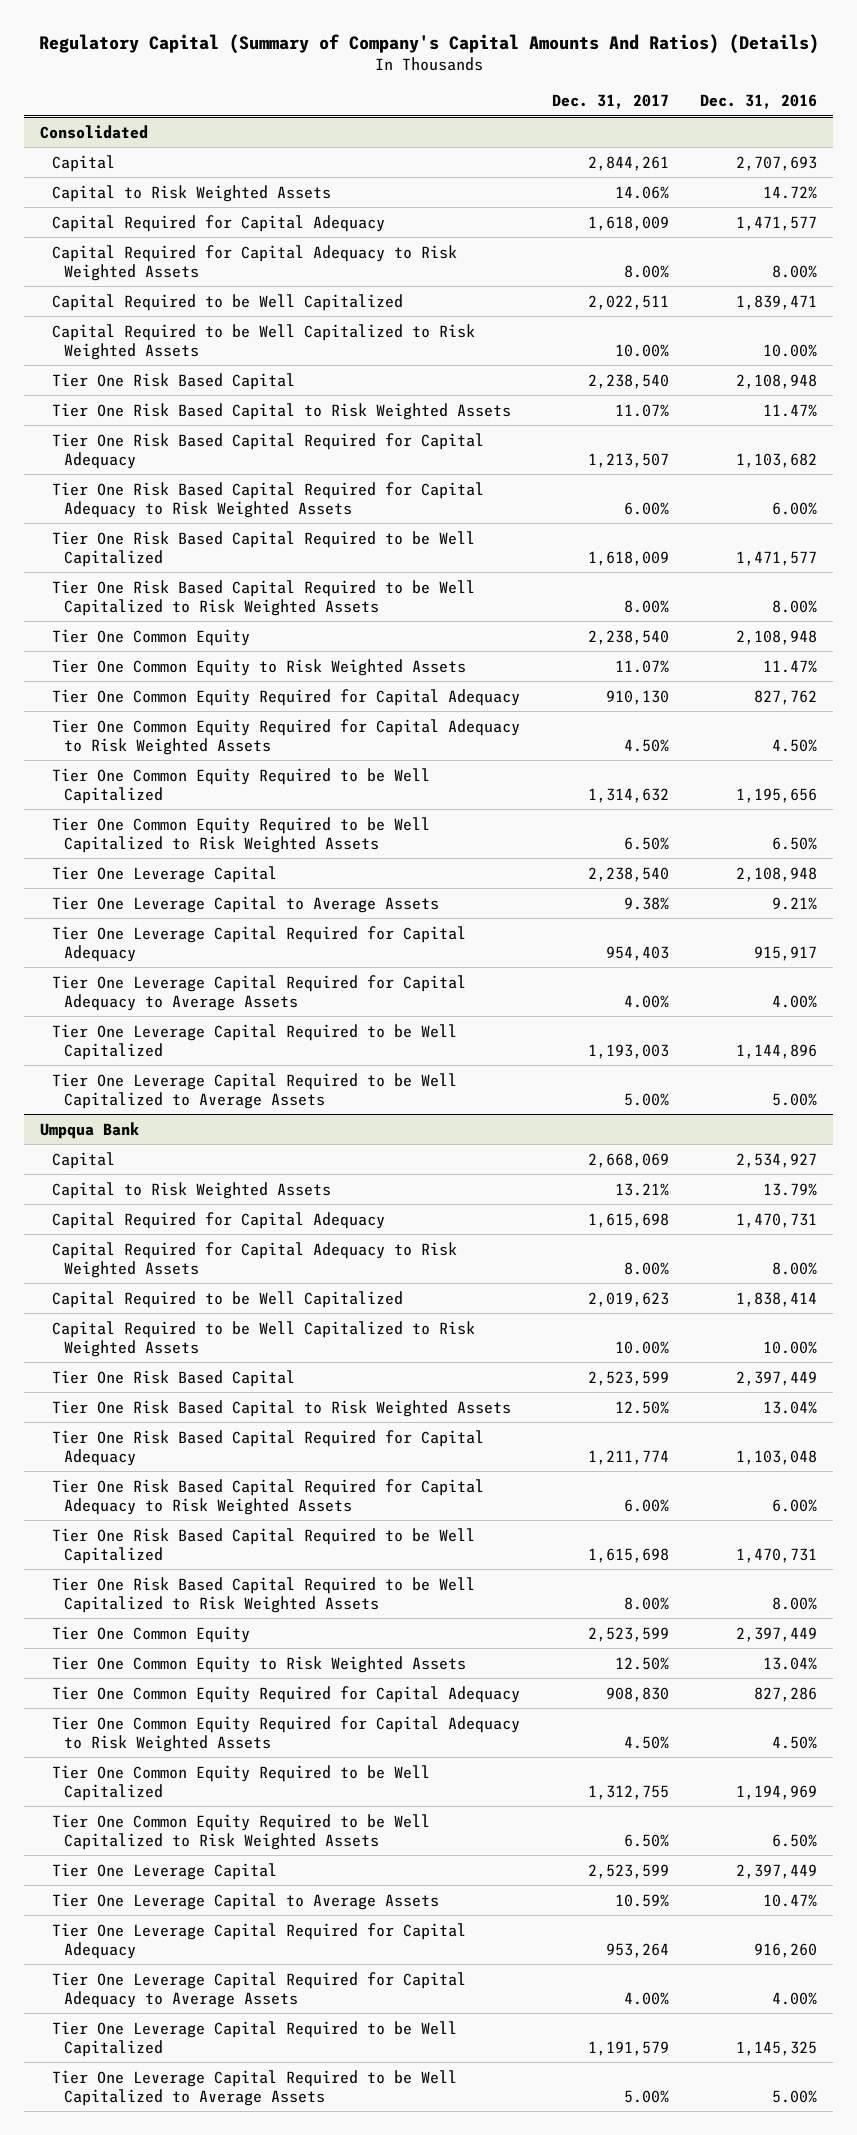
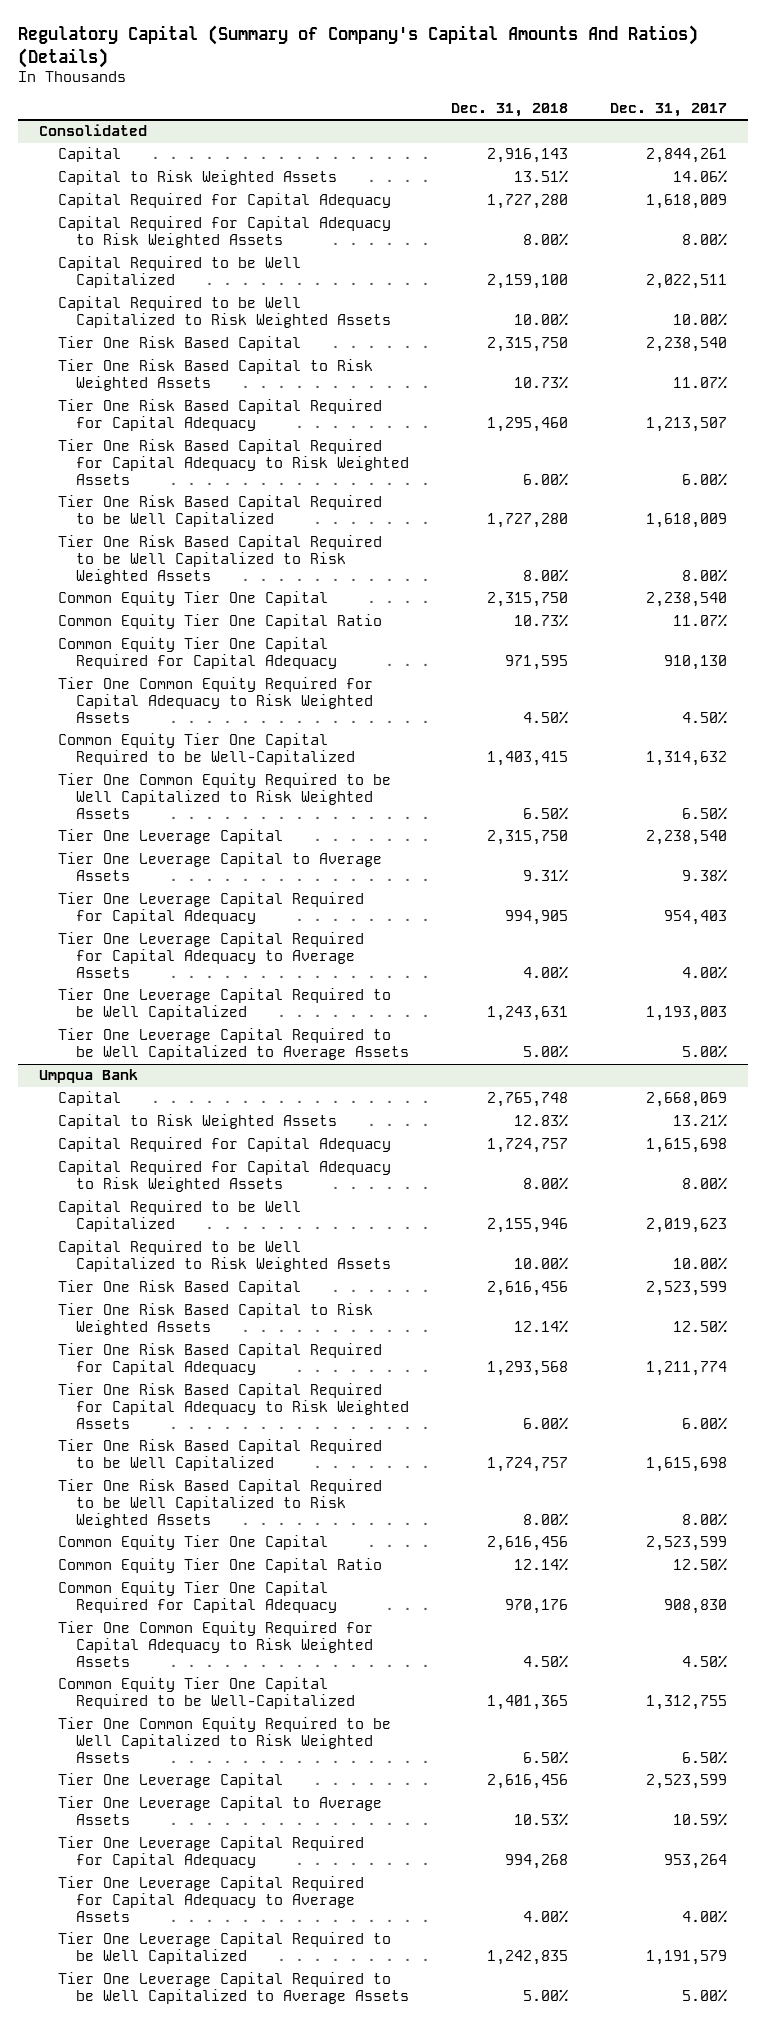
- | Dec. 31, 2017 | Dec. 31, 2016
+ | Dec. 31, 2018 | Dec. 31, 2017
@ Consolidated
- Tier One Common Equity | 2,238,540 | 2,108,948
- Tier One Common Equity to Risk Weighted Assets | 11.07% | 11.47%
- Tier One Common Equity Required for Capital Adequacy | 910,130 | 827,762
+ Common Equity Tier One Capital | 2,315,750 | 2,238,540
+ Common Equity Tier One Capital Ratio | 10.73% | 11.07%
+ Common Equity Tier One Capital Required for Capital Adequacy | 971,595 | 910,130
- Tier One Common Equity Required to be Well Capitalized | 1,314,632 | 1,195,656
+ Common Equity Tier One Capital Required to be Well-Capitalized | 1,403,415 | 1,314,632
@ Umpqua Bank
- Tier One Common Equity | 2,523,599 | 2,397,449
- Tier One Common Equity to Risk Weighted Assets | 12.50% | 13.04%
- Tier One Common Equity Required for Capital Adequacy | 908,830 | 827,286
+ Common Equity Tier One Capital | 2,616,456 | 2,523,599
+ Common Equity Tier One Capital Ratio | 12.14% | 12.50%
+ Common Equity Tier One Capital Required for Capital Adequacy | 970,176 | 908,830
- Tier One Common Equity Required to be Well Capitalized | 1,312,755 | 1,194,969
+ Common Equity Tier One Capital Required to be Well-Capitalized | 1,401,365 | 1,312,755

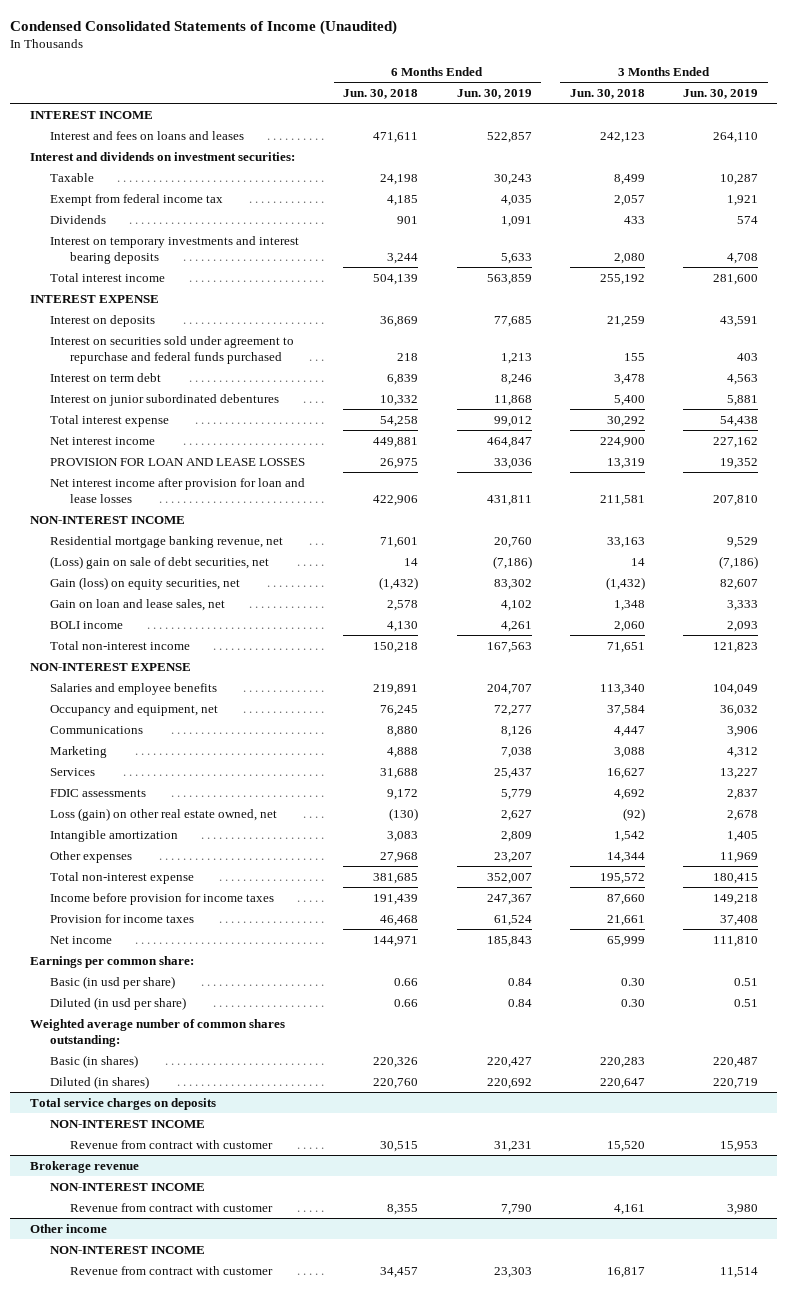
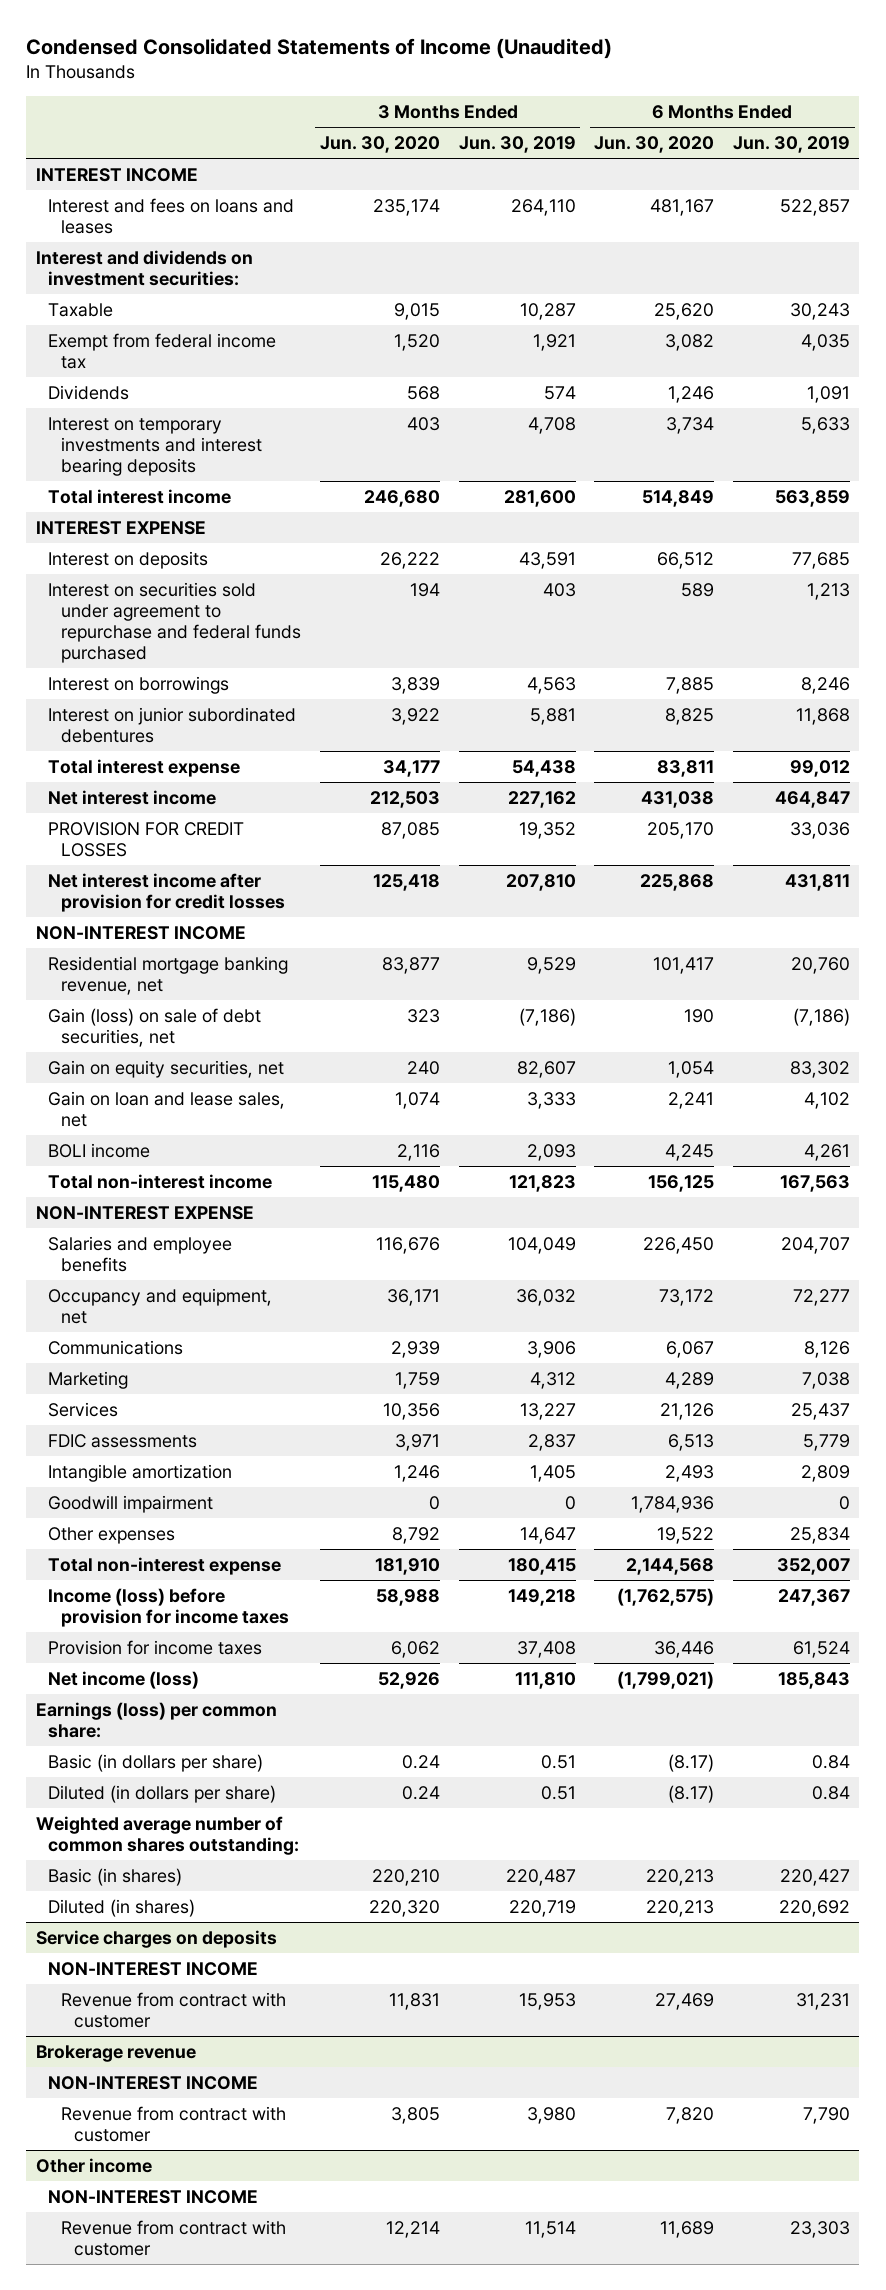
- | 6 Months Ended Jun. 30, 2018 | 6 Months Ended Jun. 30, 2019 | 3 Months Ended Jun. 30, 2018 | 3 Months Ended Jun. 30, 2019
+ | 3 Months Ended Jun. 30, 2020 | 3 Months Ended Jun. 30, 2019 | 6 Months Ended Jun. 30, 2020 | 6 Months Ended Jun. 30, 2019
- Interest on term debt | 6,839 | 8,246 | 3,478 | 4,563
+ Interest on borrowings | 3,839 | 4,563 | 7,885 | 8,246
- PROVISION FOR LOAN AND LEASE LOSSES | 26,975 | 33,036 | 13,319 | 19,352
- Net interest income after provision for loan and lease losses | 422,906 | 431,811 | 211,581 | 207,810
+ PROVISION FOR CREDIT LOSSES | 87,085 | 19,352 | 205,170 | 33,036
+ Net interest income after provision for credit losses | 125,418 | 207,810 | 225,868 | 431,811
- (Loss) gain on sale of debt securities, net | 14 | (7,186) | 14 | (7,186)
- Gain (loss) on equity securities, net | (1,432) | 83,302 | (1,432) | 82,607
+ Gain (loss) on sale of debt securities, net | 323 | (7,186) | 190 | (7,186)
+ Gain on equity securities, net | 240 | 82,607 | 1,054 | 83,302
- Loss (gain) on other real estate owned, net | (130) | 2,627 | (92) | 2,678
- Other expenses | 27,968 | 23,207 | 14,344 | 11,969
+ Goodwill impairment | 0 | 0 | 1,784,936 | 0
+ Other expenses | 8,792 | 14,647 | 19,522 | 25,834
- Income before provision for income taxes | 191,439 | 247,367 | 87,660 | 149,218
+ Income (loss) before provision for income taxes | 58,988 | 149,218 | (1,762,575) | 247,367
- Net income | 144,971 | 185,843 | 65,999 | 111,810
- Earnings per common share:
- Basic (in usd per share) | 0.66 | 0.84 | 0.30 | 0.51
- Diluted (in usd per share) | 0.66 | 0.84 | 0.30 | 0.51
+ Net income (loss) | 52,926 | 111,810 | (1,799,021) | 185,843
+ Earnings (loss) per common share:
+ Basic (in dollars per share) | 0.24 | 0.51 | (8.17) | 0.84
+ Diluted (in dollars per share) | 0.24 | 0.51 | (8.17) | 0.84
- Total service charges on deposits
+ Service charges on deposits

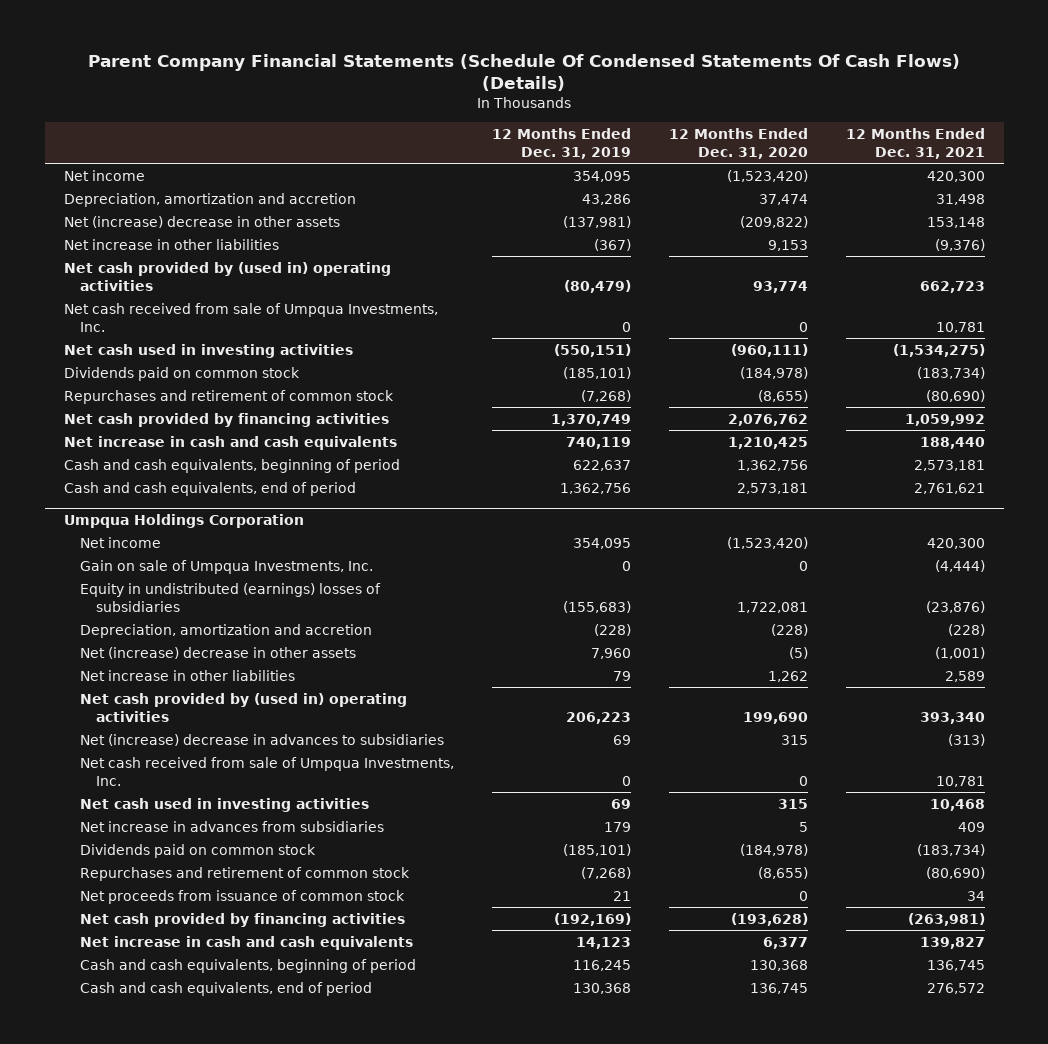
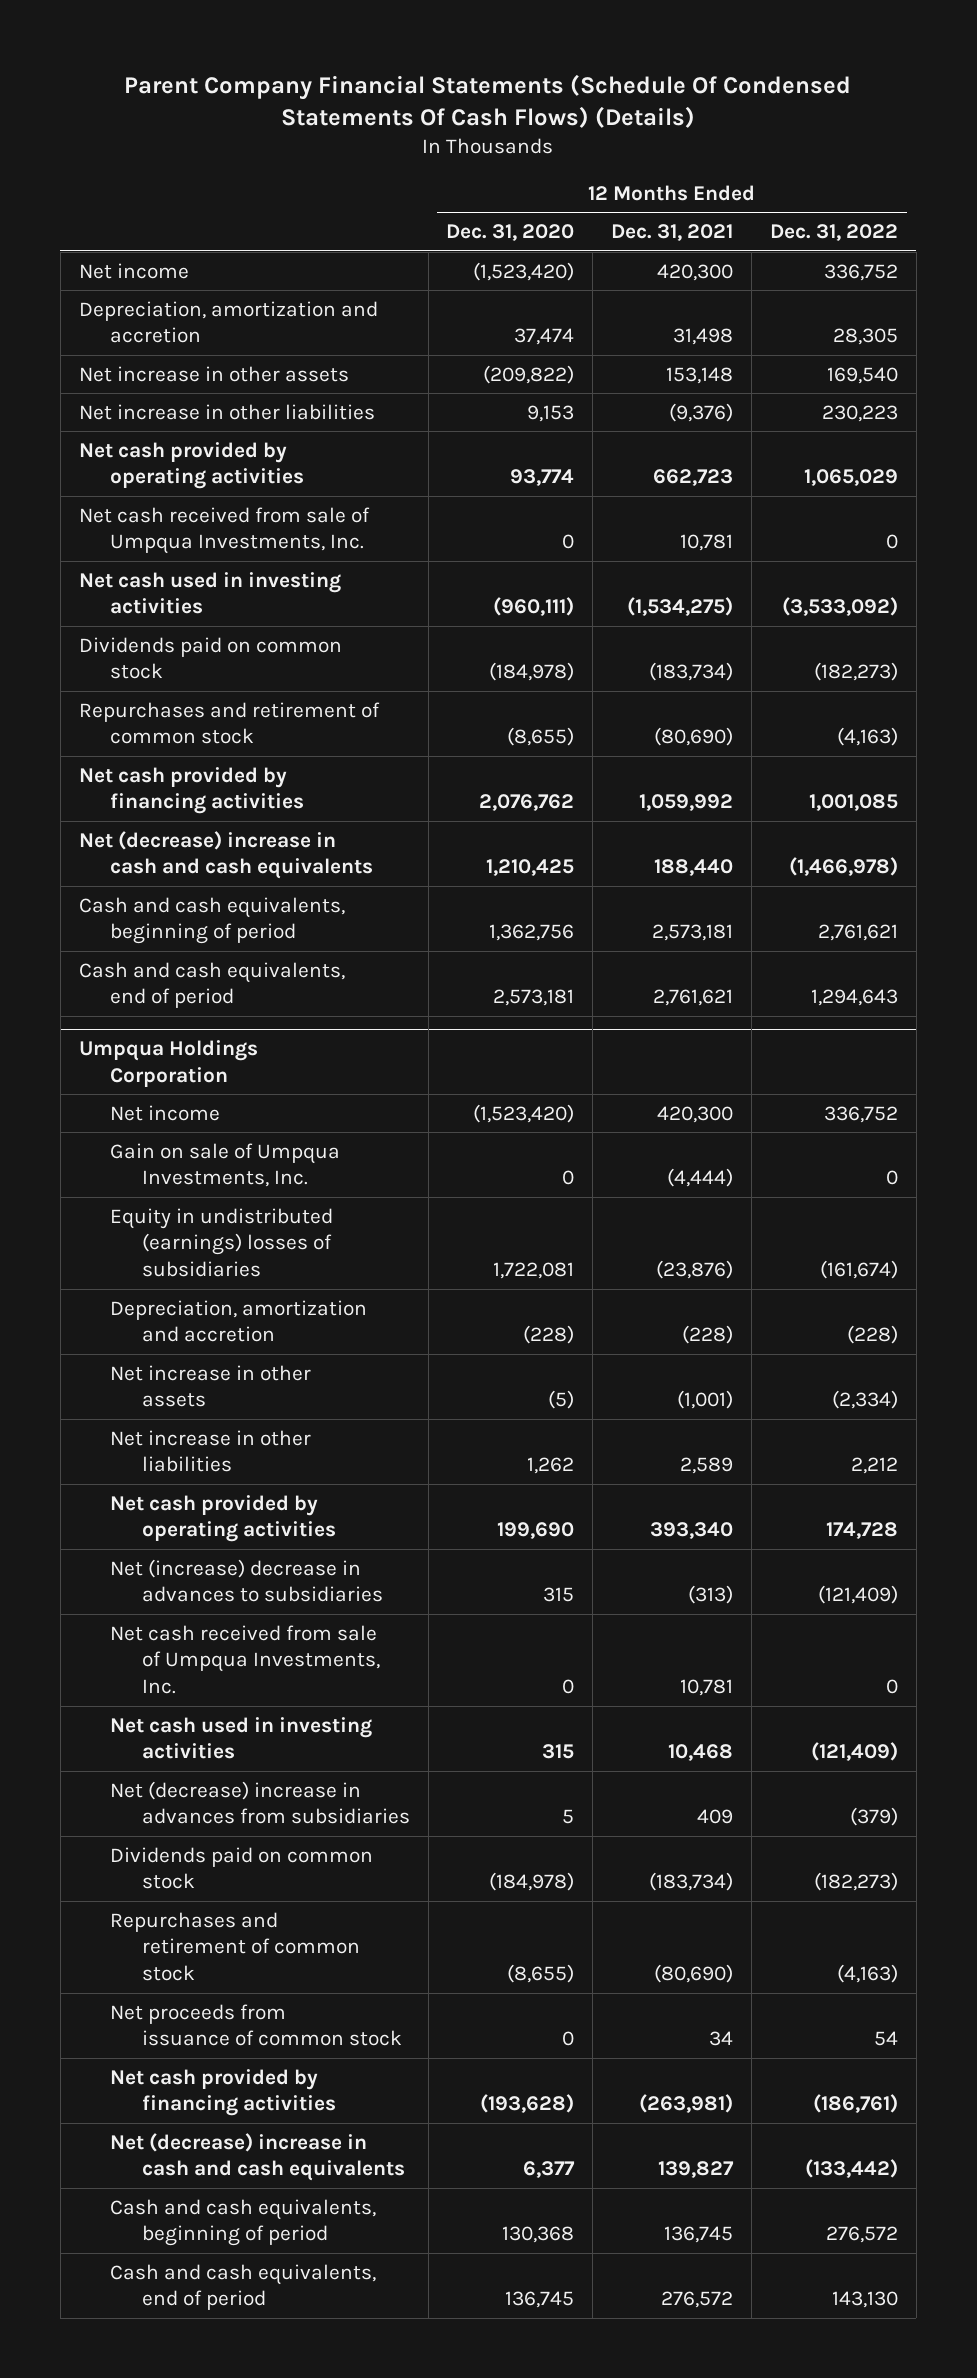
- | 12 Months Ended Dec. 31, 2019 | 12 Months Ended Dec. 31, 2020 | 12 Months Ended Dec. 31, 2021
+ | 12 Months Ended Dec. 31, 2020 | 12 Months Ended Dec. 31, 2021 | 12 Months Ended Dec. 31, 2022
- Net (increase) decrease in other assets | (137,981) | (209,822) | 153,148
+ Net increase in other assets | (209,822) | 153,148 | 169,540
- Net cash provided by (used in) operating activities | (80,479) | 93,774 | 662,723
+ Net cash provided by operating activities | 93,774 | 662,723 | 1,065,029
- Net increase in cash and cash equivalents | 740,119 | 1,210,425 | 188,440
+ Net (decrease) increase in cash and cash equivalents | 1,210,425 | 188,440 | (1,466,978)
@ Umpqua Holdings Corporation
- Net (increase) decrease in other assets | 7,960 | (5) | (1,001)
+ Net increase in other assets | (5) | (1,001) | (2,334)
- Net cash provided by (used in) operating activities | 206,223 | 199,690 | 393,340
+ Net cash provided by operating activities | 199,690 | 393,340 | 174,728
- Net increase in advances from subsidiaries | 179 | 5 | 409
+ Net (decrease) increase in advances from subsidiaries | 5 | 409 | (379)
- Net increase in cash and cash equivalents | 14,123 | 6,377 | 139,827
+ Net (decrease) increase in cash and cash equivalents | 6,377 | 139,827 | (133,442)

